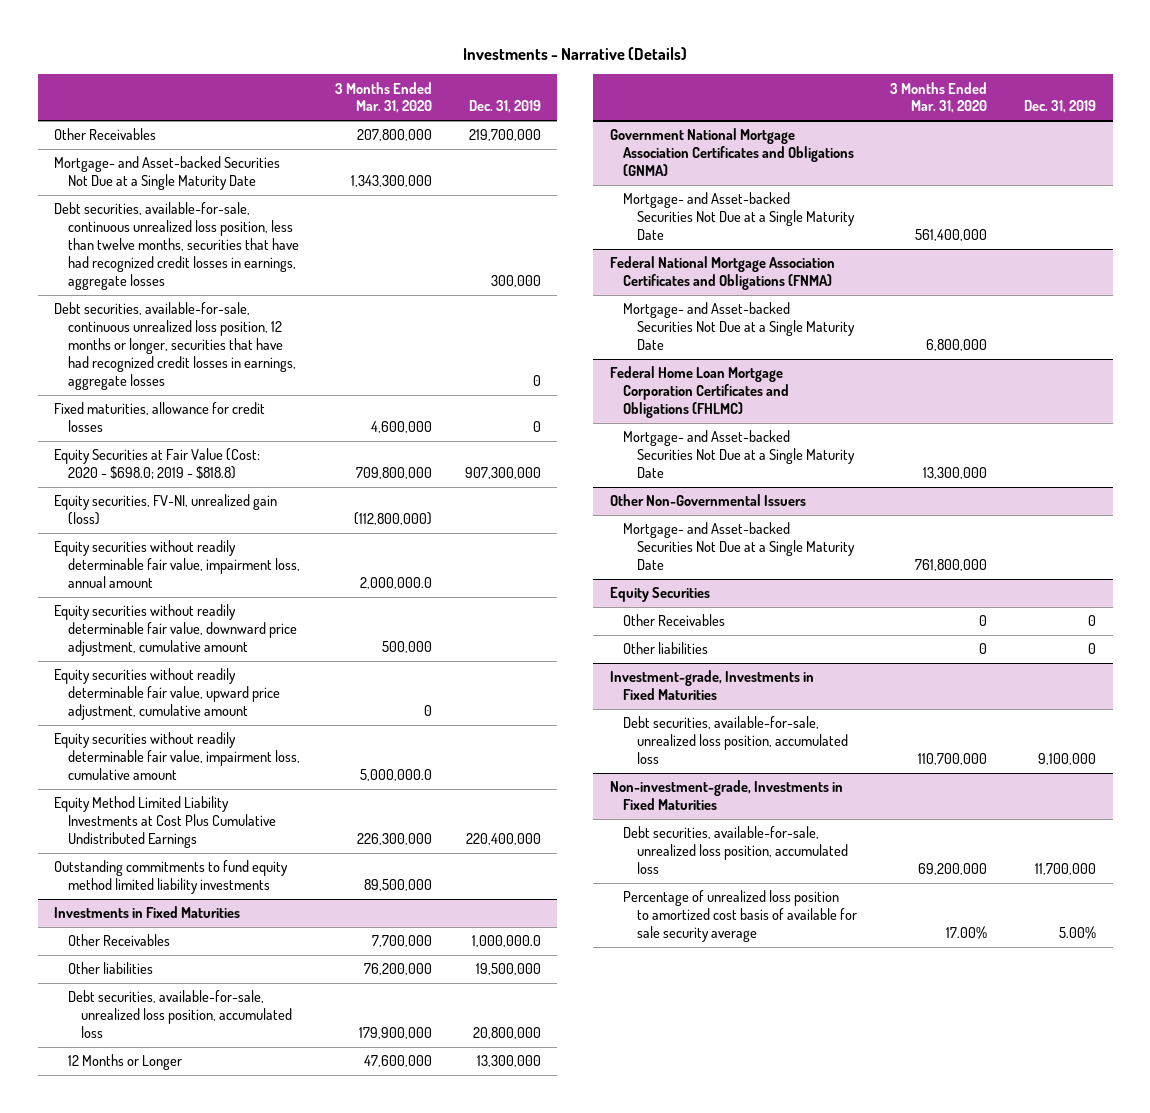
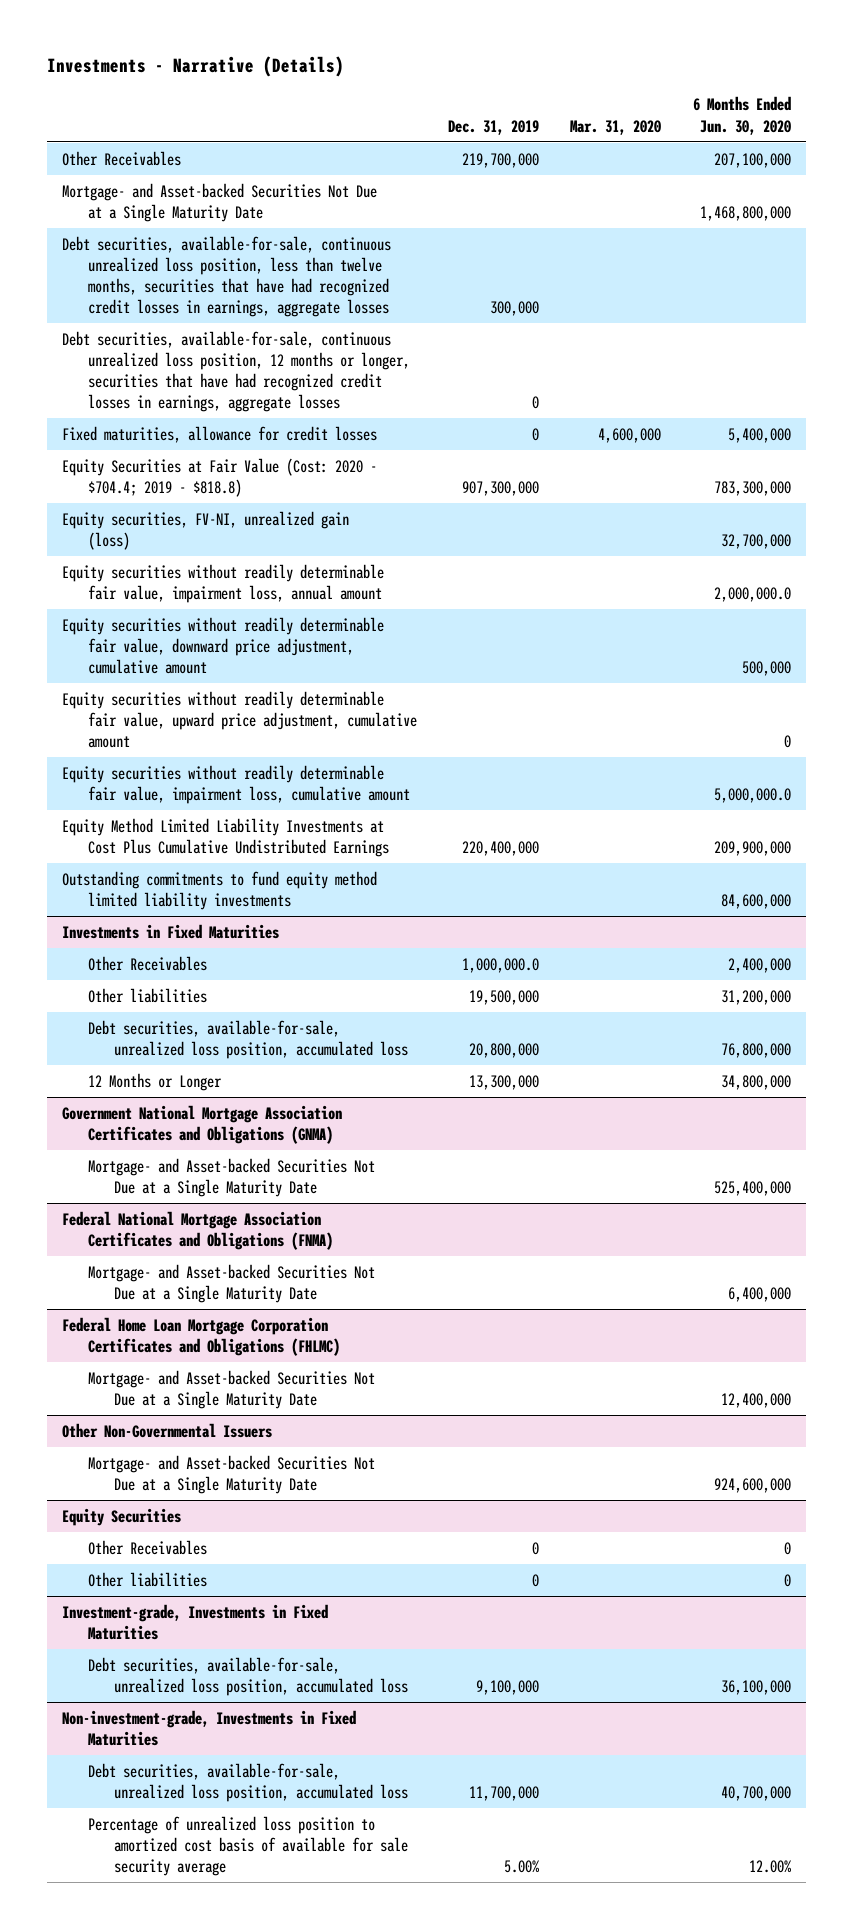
- | 3 Months Ended Mar. 31, 2020 | Dec. 31, 2019
+ | Dec. 31, 2019 | Mar. 31, 2020 | 6 Months Ended Jun. 30, 2020
- Equity Securities at Fair Value (Cost: 2020 - $698.0; 2019 - $818.8) | 709,800,000 | 907,300,000
+ Equity Securities at Fair Value (Cost: 2020 - $704.4; 2019 - $818.8) | 907,300,000 | | 783,300,000

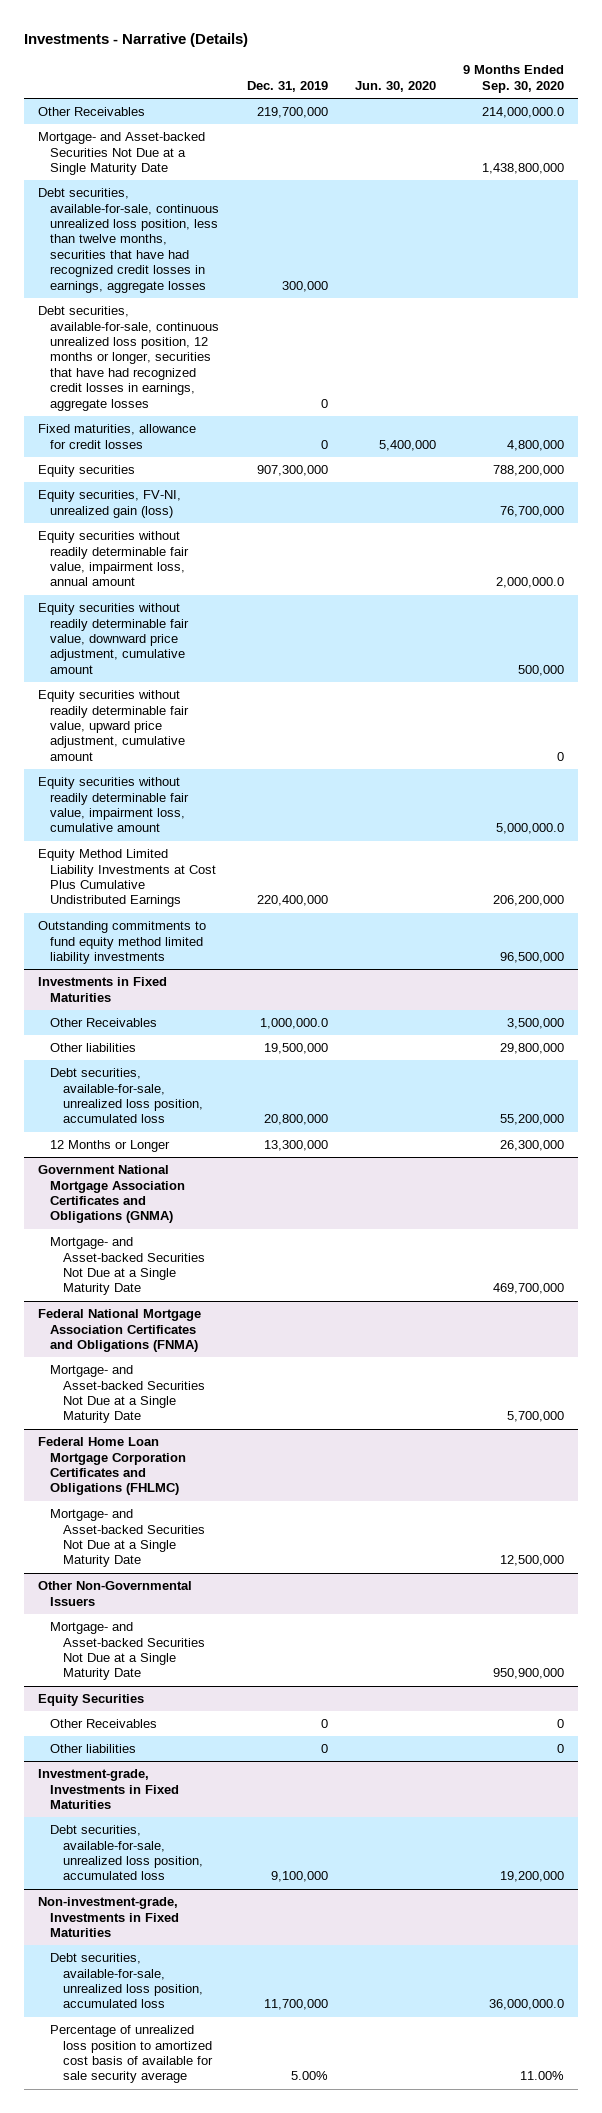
- | Dec. 31, 2019 | Mar. 31, 2020 | 6 Months Ended Jun. 30, 2020
+ | Dec. 31, 2019 | Jun. 30, 2020 | 9 Months Ended Sep. 30, 2020
- Equity Securities at Fair Value (Cost: 2020 - $704.4; 2019 - $818.8) | 907,300,000 | | 783,300,000
+ Equity securities | 907,300,000 | | 788,200,000

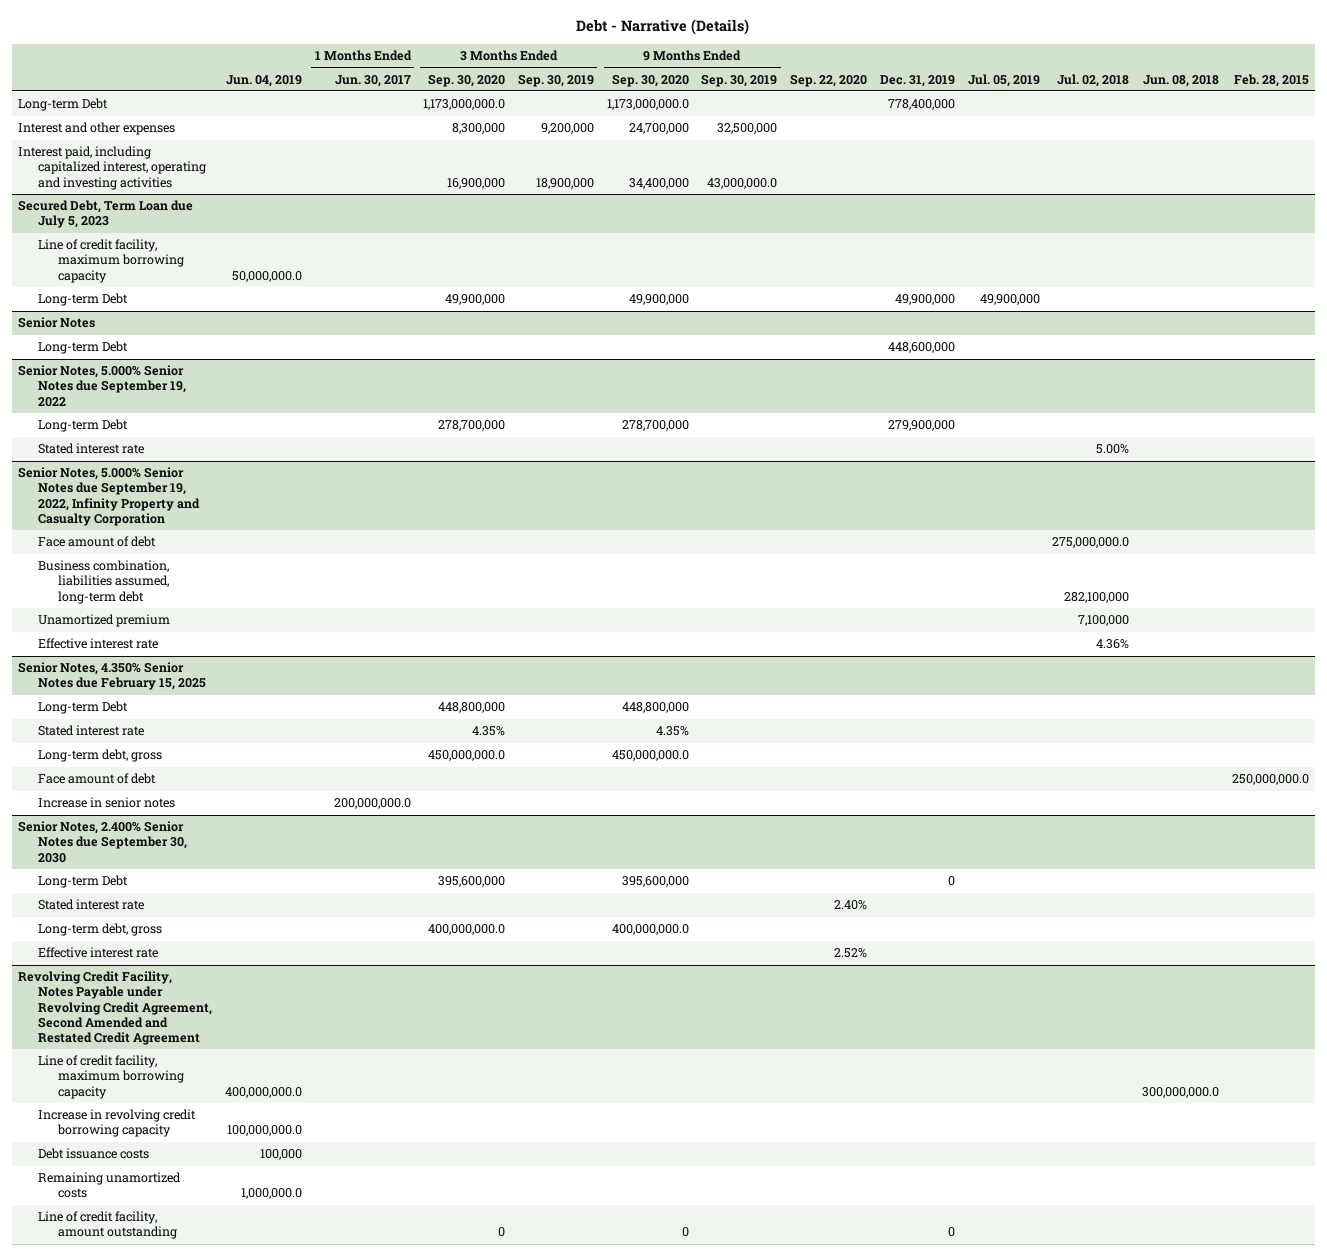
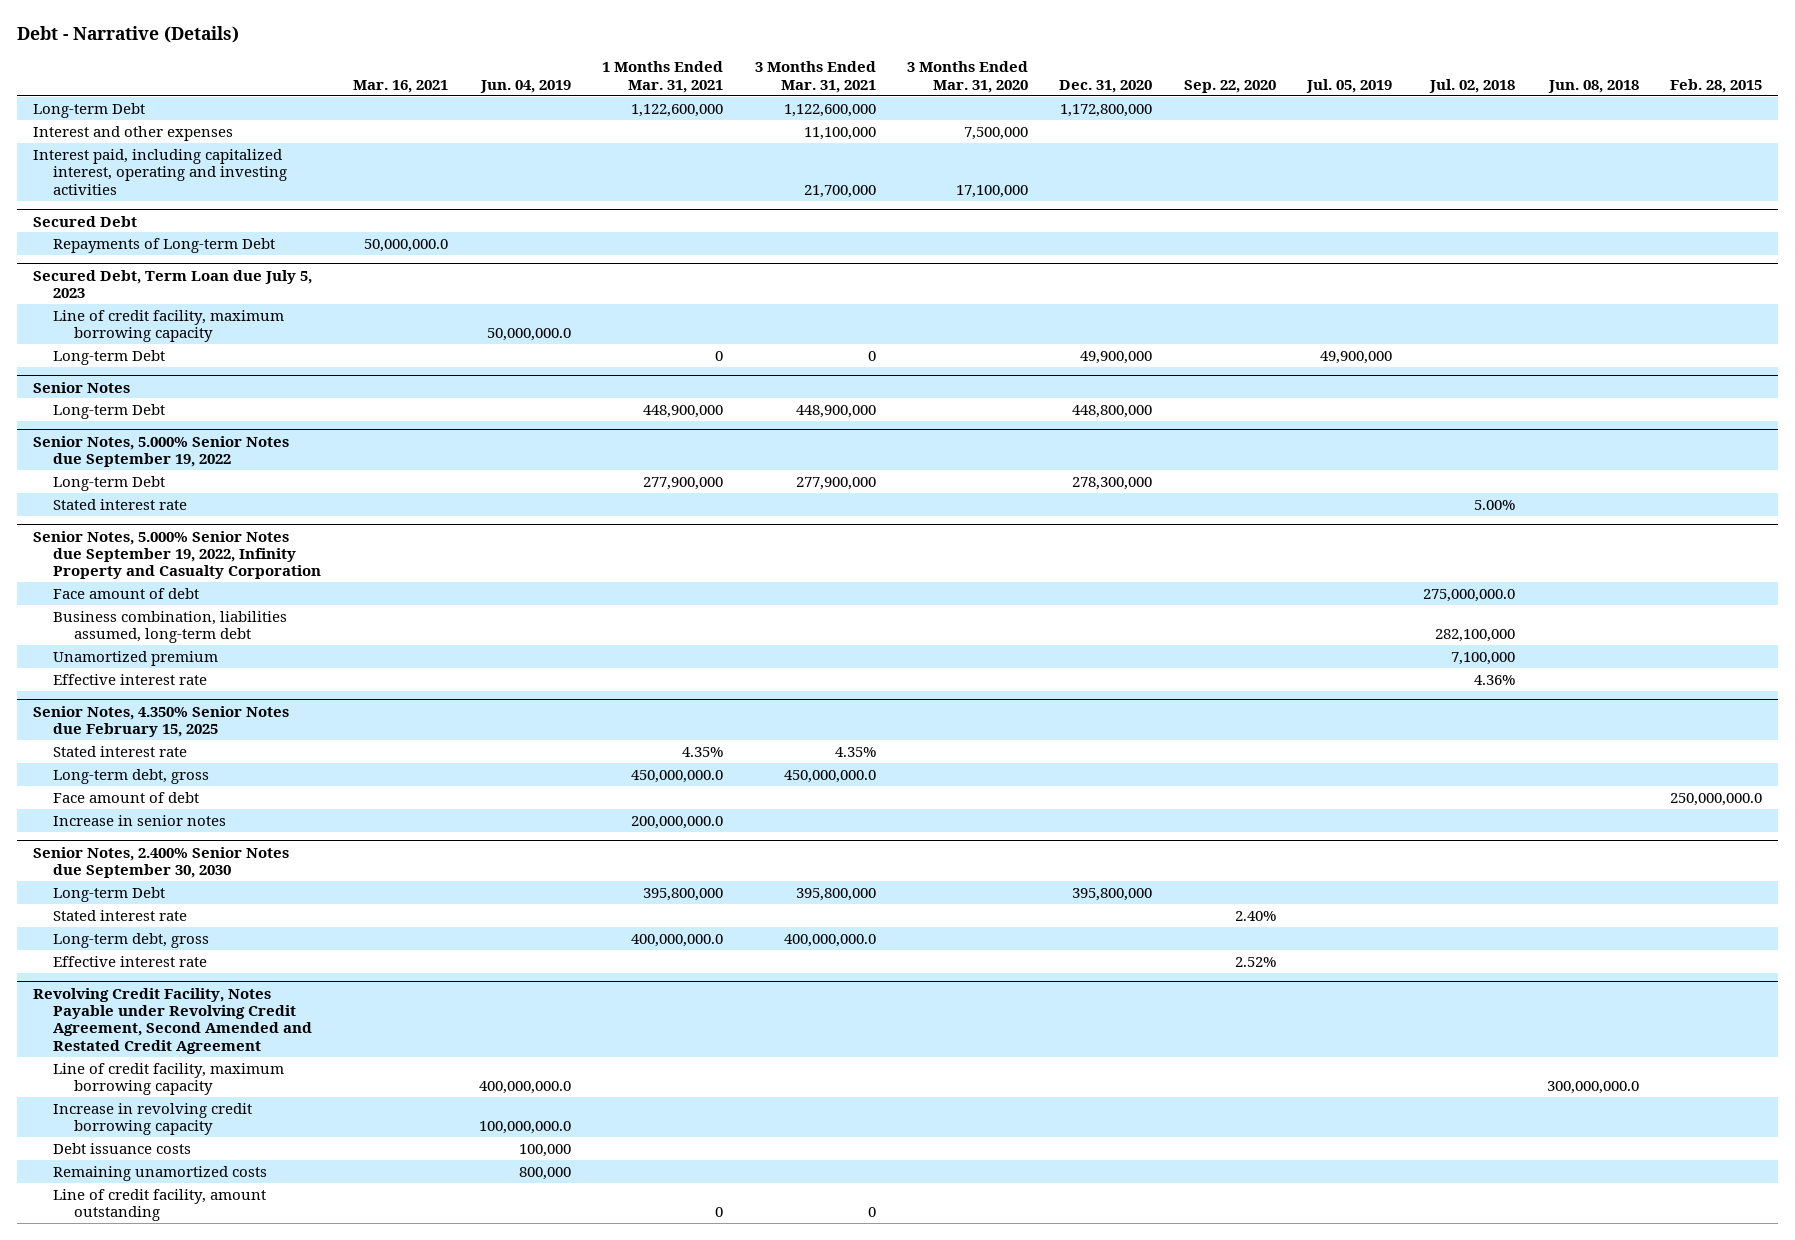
- | Jun. 04, 2019 | 1 Months Ended Jun. 30, 2017 | 3 Months Ended Sep. 30, 2020 | 3 Months Ended Sep. 30, 2019 | 9 Months Ended Sep. 30, 2020 | 9 Months Ended Sep. 30, 2019 | Sep. 22, 2020 | Dec. 31, 2019 | Jul. 05, 2019 | Jul. 02, 2018 | Jun. 08, 2018 | Feb. 28, 2015
+ | Mar. 16, 2021 | Jun. 04, 2019 | 1 Months Ended Mar. 31, 2021 | 3 Months Ended Mar. 31, 2021 | 3 Months Ended Mar. 31, 2020 | Dec. 31, 2020 | Sep. 22, 2020 | Jul. 05, 2019 | Jul. 02, 2018 | Jun. 08, 2018 | Feb. 28, 2015
+ Secured Debt
+ Repayments of Long-term Debt | 50,000,000.0 | | | | | | | | | |
@ Senior Notes, 4.350% Senior Notes due February 15, 2025
- Long-term Debt | | | 448,800,000 | | 448,800,000 | | | | | | |
@ Revolving Credit Facility, Notes Payable under Revolving Credit Agreement, Second Amended and Restated Credit Agreement
- Remaining unamortized costs | 1,000,000.0 | | | | | | | | | | |
+ Remaining unamortized costs | | 800,000 | | | | | | | | |

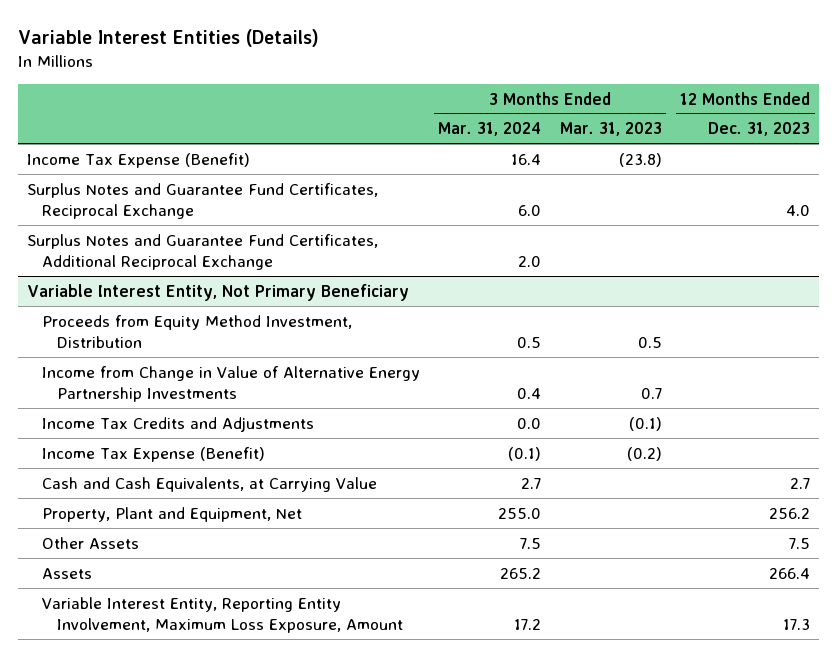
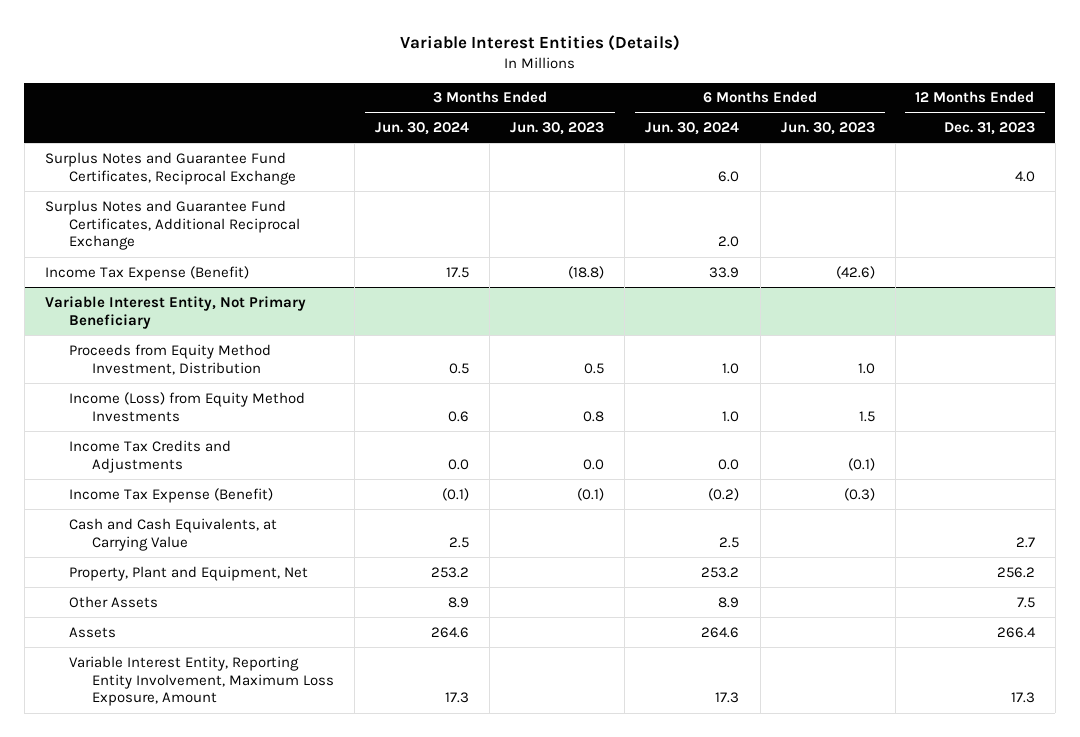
- | 3 Months Ended Mar. 31, 2024 | 3 Months Ended Mar. 31, 2023 | 12 Months Ended Dec. 31, 2023
+ | 3 Months Ended Jun. 30, 2024 | 3 Months Ended Jun. 30, 2023 | 6 Months Ended Jun. 30, 2024 | 6 Months Ended Jun. 30, 2023 | 12 Months Ended Dec. 31, 2023
moved down: Income Tax Expense (Benefit) | 17.5 | (18.8) | 33.9 | (42.6) |
@ Variable Interest Entity, Not Primary Beneficiary
- Income from Change in Value of Alternative Energy Partnership Investments | 0.4 | 0.7 |
+ Income (Loss) from Equity Method Investments | 0.6 | 0.8 | 1.0 | 1.5 |

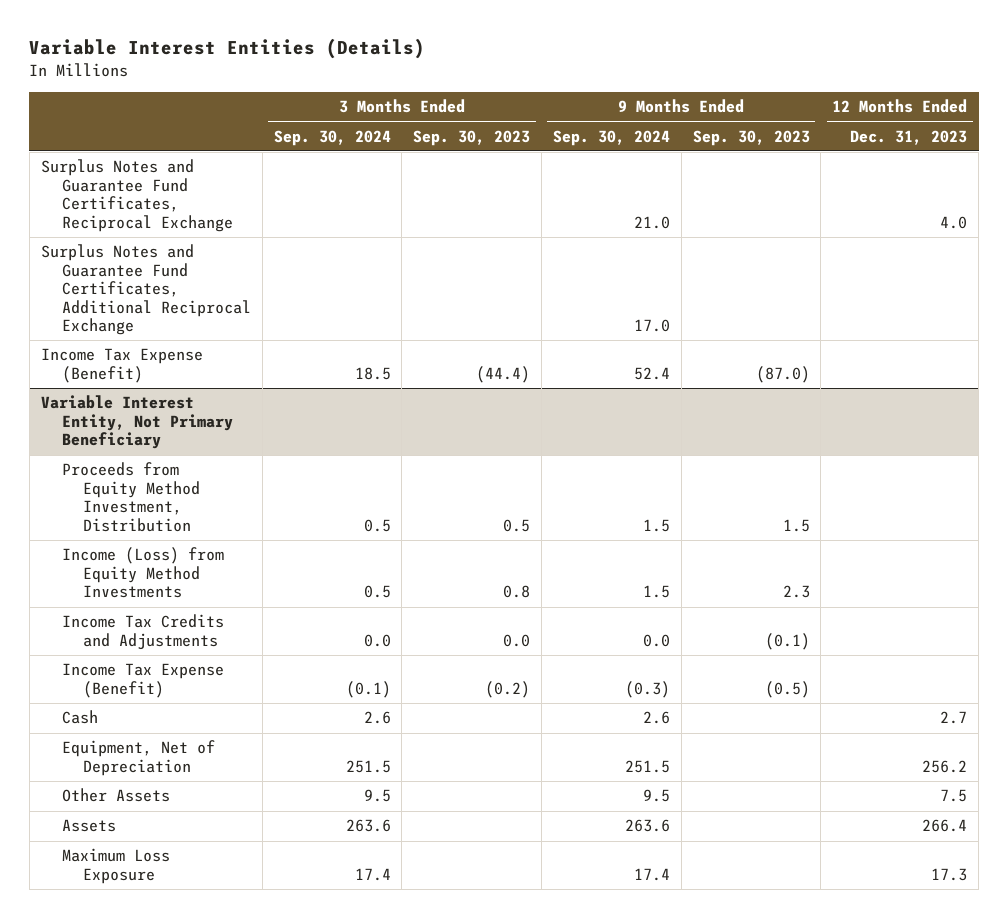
- | 3 Months Ended Jun. 30, 2024 | 3 Months Ended Jun. 30, 2023 | 6 Months Ended Jun. 30, 2024 | 6 Months Ended Jun. 30, 2023 | 12 Months Ended Dec. 31, 2023
+ | 3 Months Ended Sep. 30, 2024 | 3 Months Ended Sep. 30, 2023 | 9 Months Ended Sep. 30, 2024 | 9 Months Ended Sep. 30, 2023 | 12 Months Ended Dec. 31, 2023
@ Variable Interest Entity, Not Primary Beneficiary
- Cash and Cash Equivalents, at Carrying Value | 2.5 | | 2.5 | | 2.7
- Property, Plant and Equipment, Net | 253.2 | | 253.2 | | 256.2
+ Cash | 2.6 | | 2.6 | | 2.7
+ Equipment, Net of Depreciation | 251.5 | | 251.5 | | 256.2
- Variable Interest Entity, Reporting Entity Involvement, Maximum Loss Exposure, Amount | 17.3 | | 17.3 | | 17.3
+ Maximum Loss Exposure | 17.4 | | 17.4 | | 17.3

